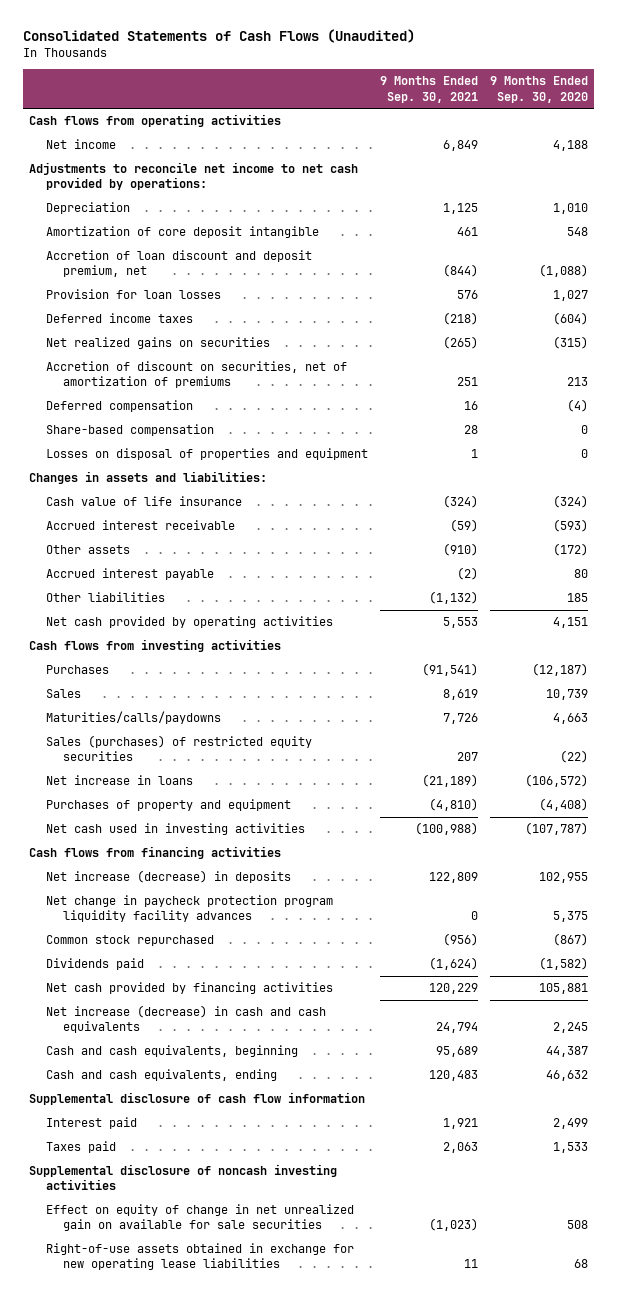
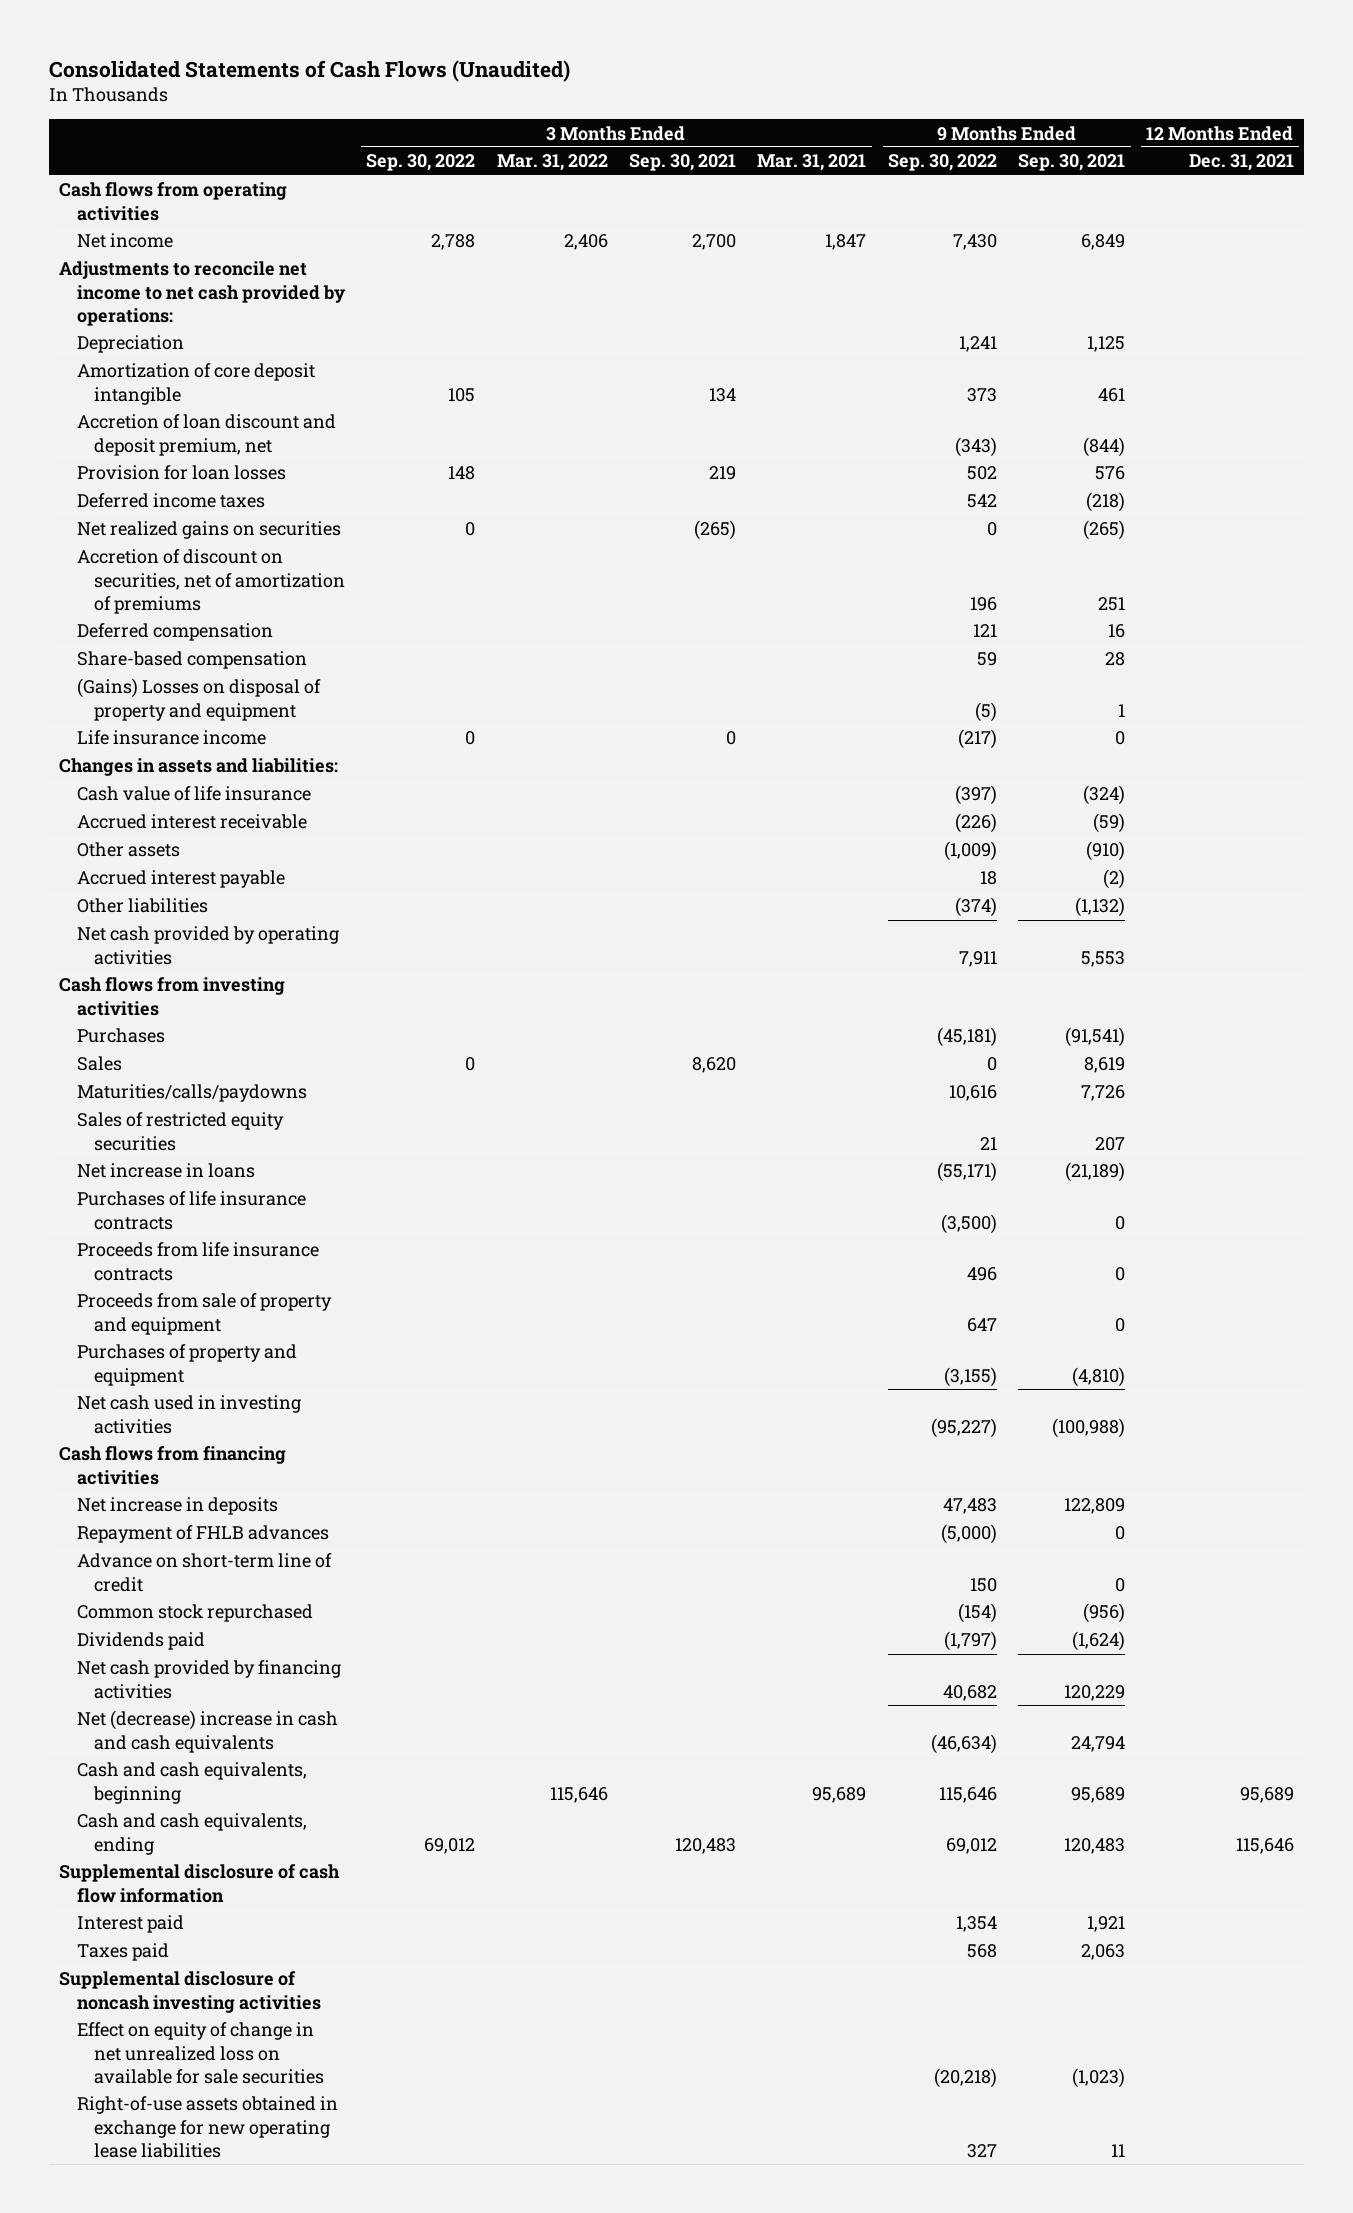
- | 9 Months Ended Sep. 30, 2021 | 9 Months Ended Sep. 30, 2020
+ | 3 Months Ended Sep. 30, 2022 | 3 Months Ended Mar. 31, 2022 | 3 Months Ended Sep. 30, 2021 | 3 Months Ended Mar. 31, 2021 | 9 Months Ended Sep. 30, 2022 | 9 Months Ended Sep. 30, 2021 | 12 Months Ended Dec. 31, 2021
- Losses on disposal of properties and equipment | 1 | 0
+ (Gains) Losses on disposal of property and equipment | | | | | (5) | 1 |
+ Life insurance income | 0 | | 0 | | (217) | 0 |
- Sales (purchases) of restricted equity securities | 207 | (22)
+ Sales of restricted equity securities | | | | | 21 | 207 |
+ Purchases of life insurance contracts | | | | | (3,500) | 0 |
+ Proceeds from life insurance contracts | | | | | 496 | 0 |
+ Proceeds from sale of property and equipment | | | | | 647 | 0 |
- Net increase (decrease) in deposits | 122,809 | 102,955
- Net change in paycheck protection program liquidity facility advances | 0 | 5,375
+ Net increase in deposits | | | | | 47,483 | 122,809 |
+ Repayment of FHLB advances | | | | | (5,000) | 0 |
+ Advance on short-term line of credit | | | | | 150 | 0 |
- Net increase (decrease) in cash and cash equivalents | 24,794 | 2,245
+ Net (decrease) increase in cash and cash equivalents | | | | | (46,634) | 24,794 |
- Effect on equity of change in net unrealized gain on available for sale securities | (1,023) | 508
+ Effect on equity of change in net unrealized loss on available for sale securities | | | | | (20,218) | (1,023) |

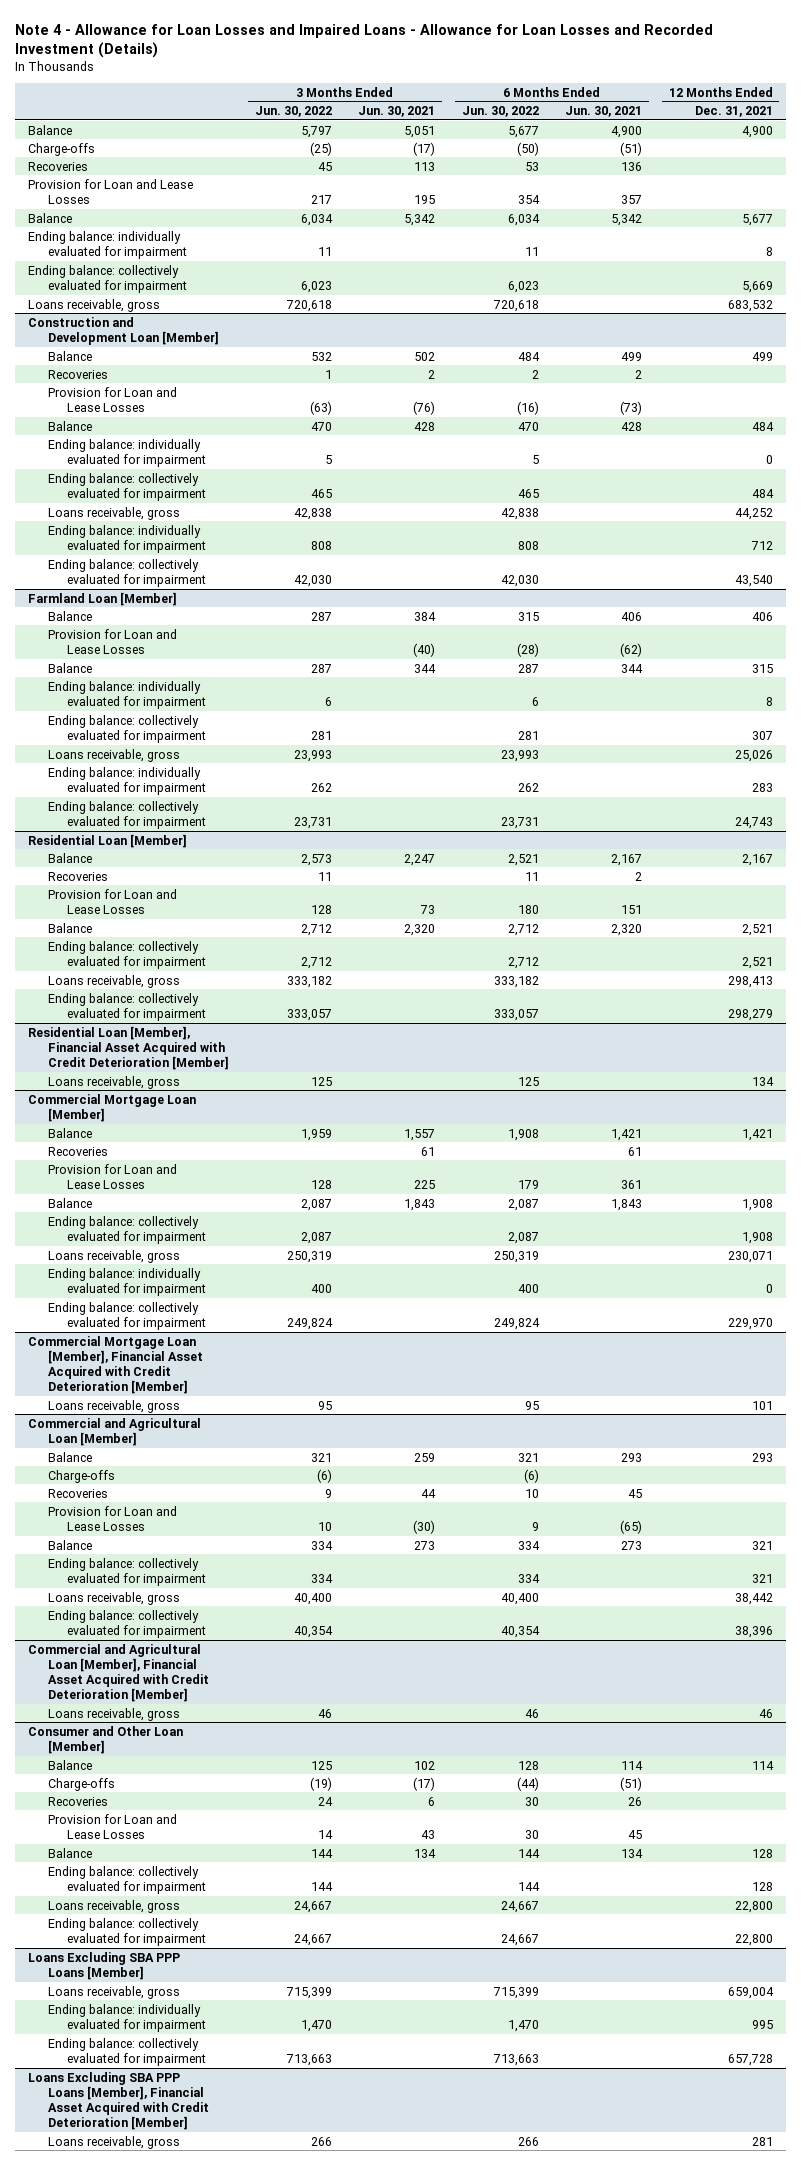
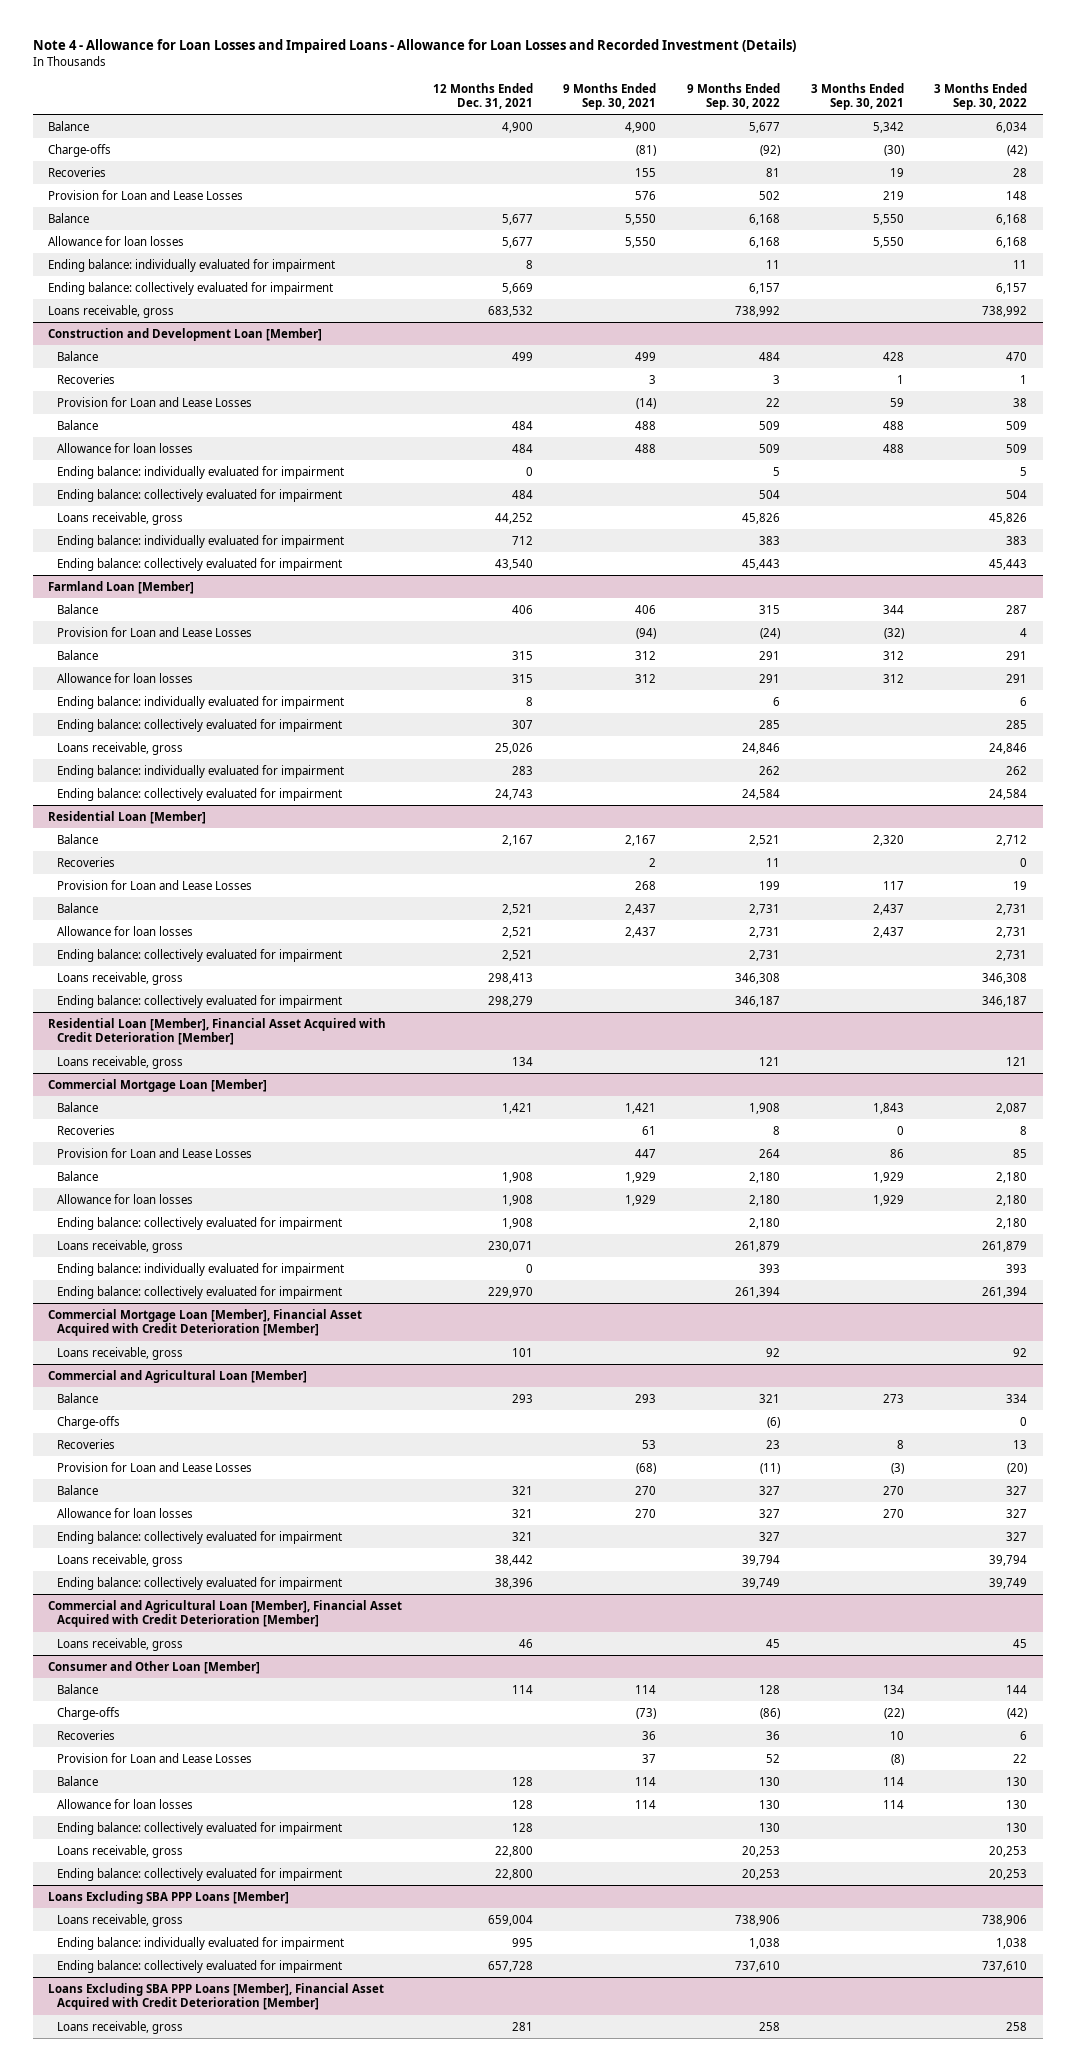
- | 3 Months Ended Jun. 30, 2022 | 3 Months Ended Jun. 30, 2021 | 6 Months Ended Jun. 30, 2022 | 6 Months Ended Jun. 30, 2021 | 12 Months Ended Dec. 31, 2021
+ | 12 Months Ended Dec. 31, 2021 | 9 Months Ended Sep. 30, 2021 | 9 Months Ended Sep. 30, 2022 | 3 Months Ended Sep. 30, 2021 | 3 Months Ended Sep. 30, 2022
+ Allowance for loan losses | 5,677 | 5,550 | 6,168 | 5,550 | 6,168
@ Construction and Development Loan [Member]
+ Allowance for loan losses | 484 | 488 | 509 | 488 | 509
@ Farmland Loan [Member]
+ Allowance for loan losses | 315 | 312 | 291 | 312 | 291
@ Residential Loan [Member]
+ Allowance for loan losses | 2,521 | 2,437 | 2,731 | 2,437 | 2,731
@ Commercial Mortgage Loan [Member]
+ Allowance for loan losses | 1,908 | 1,929 | 2,180 | 1,929 | 2,180
@ Commercial and Agricultural Loan [Member]
+ Allowance for loan losses | 321 | 270 | 327 | 270 | 327
@ Consumer and Other Loan [Member]
+ Allowance for loan losses | 128 | 114 | 130 | 114 | 130

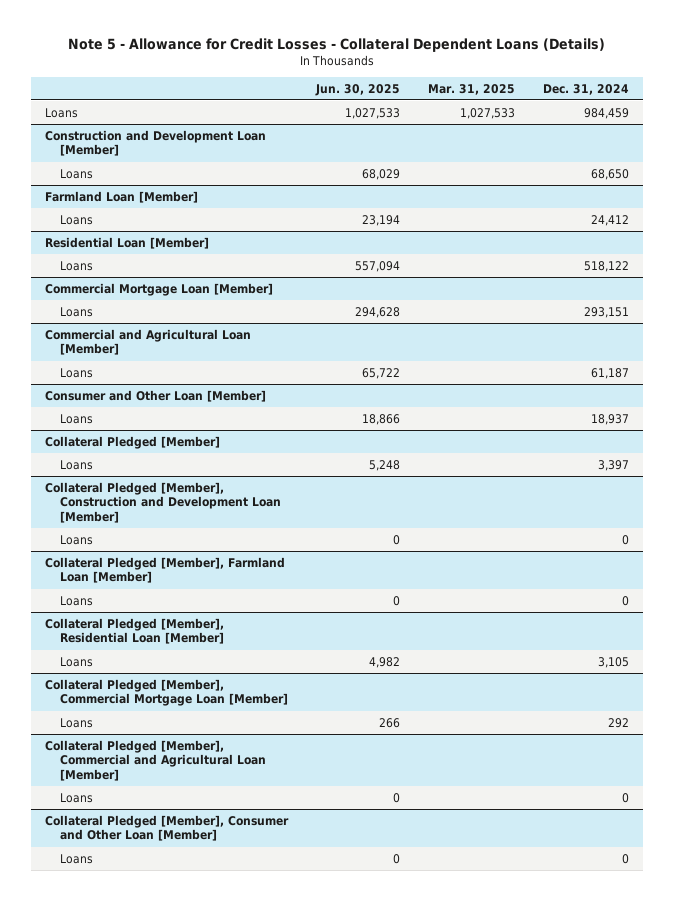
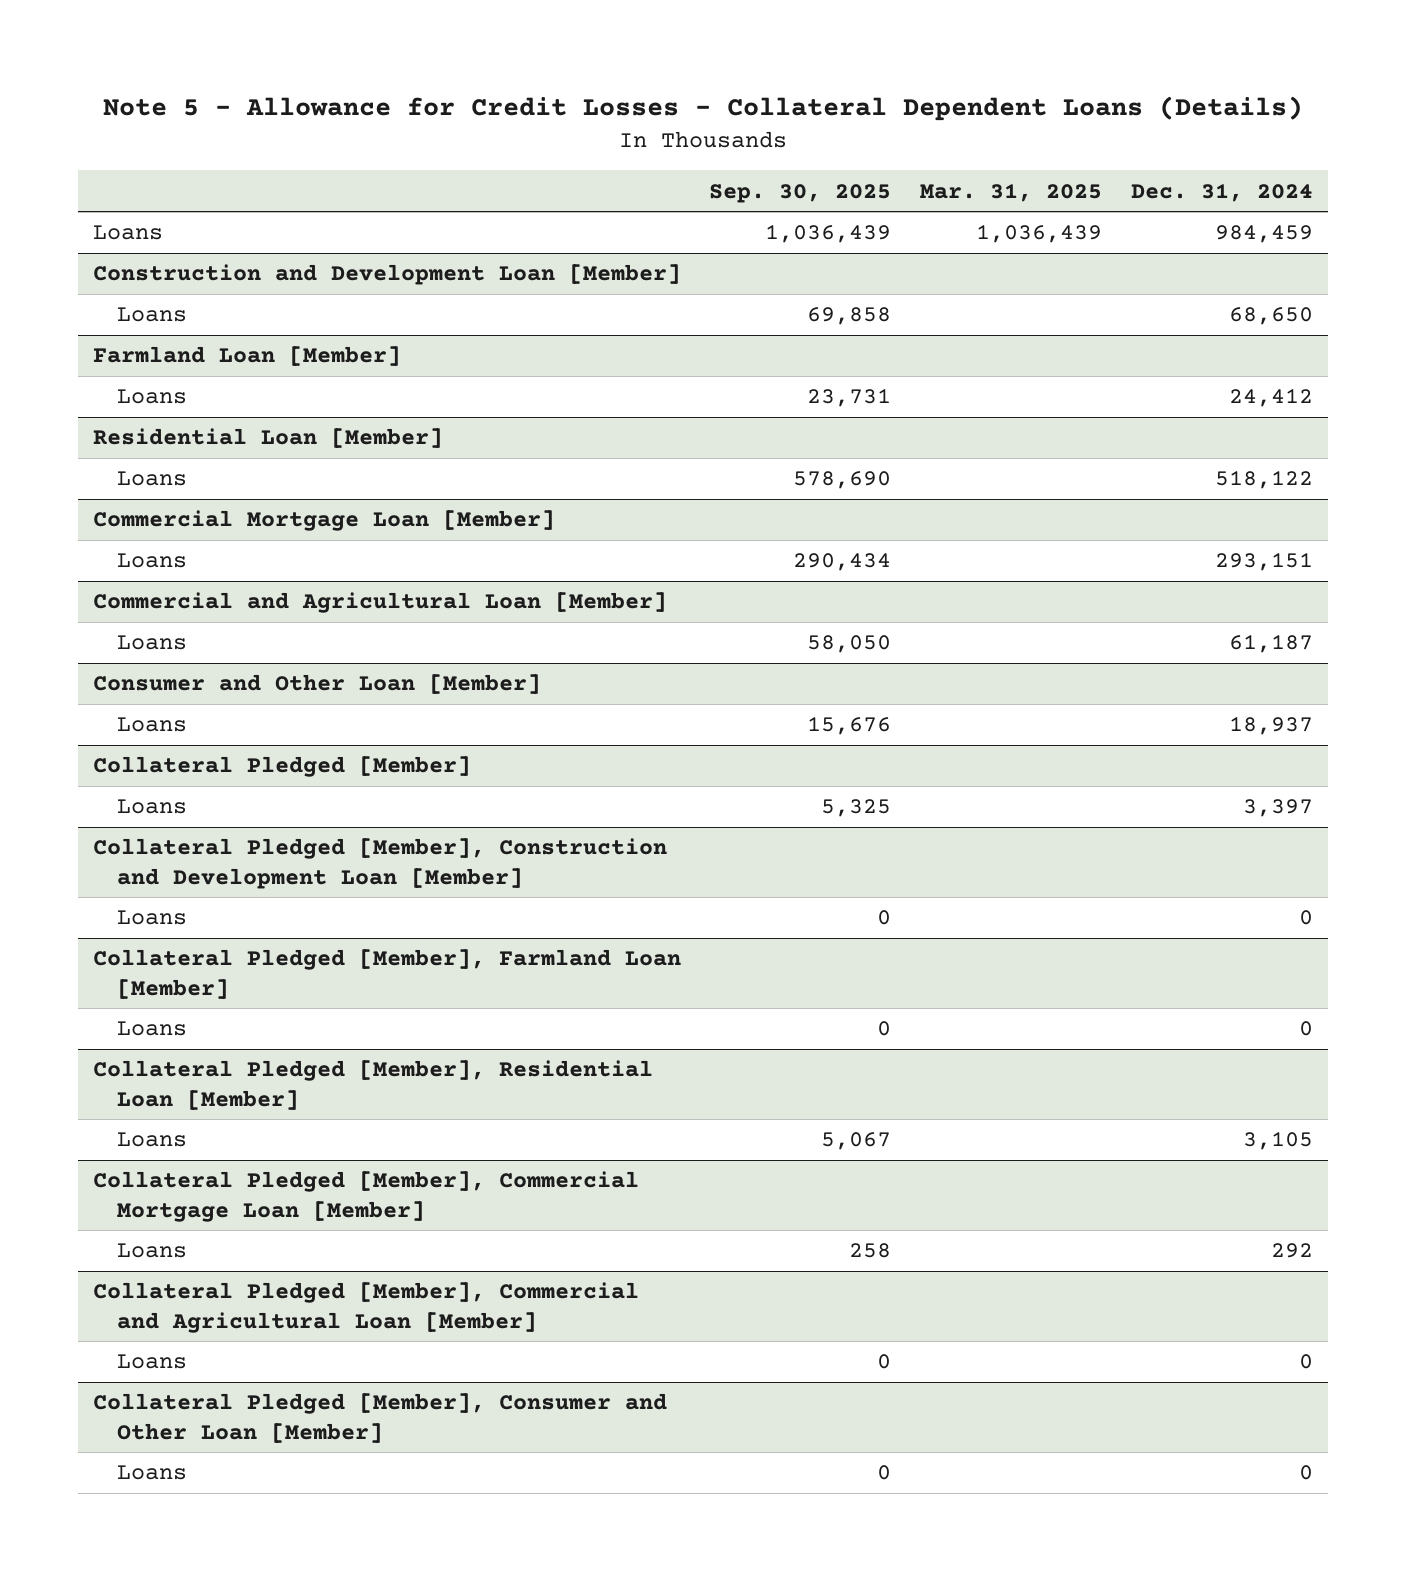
- | Jun. 30, 2025 | Mar. 31, 2025 | Dec. 31, 2024
+ | Sep. 30, 2025 | Mar. 31, 2025 | Dec. 31, 2024
- Loans | 1,027,533 | 1,027,533 | 984,459
+ Loans | 1,036,439 | 1,036,439 | 984,459

